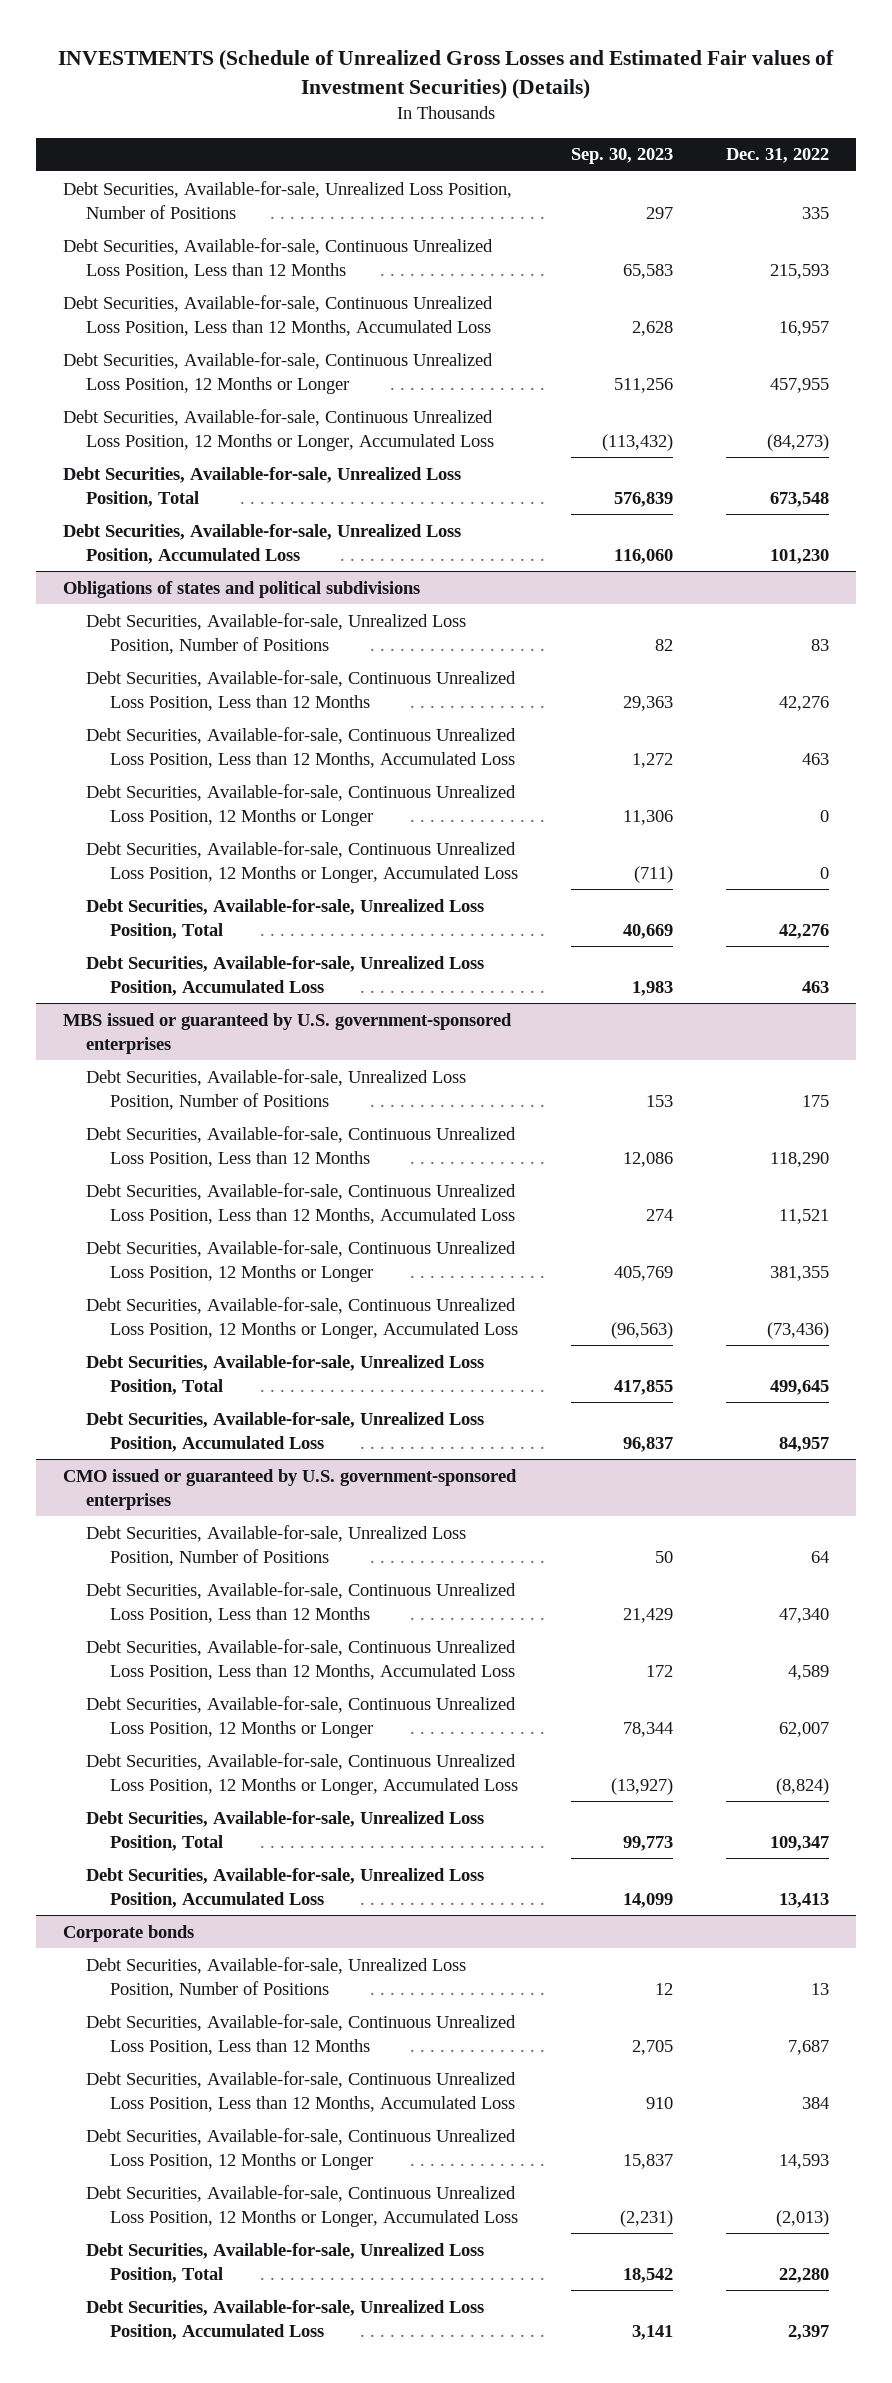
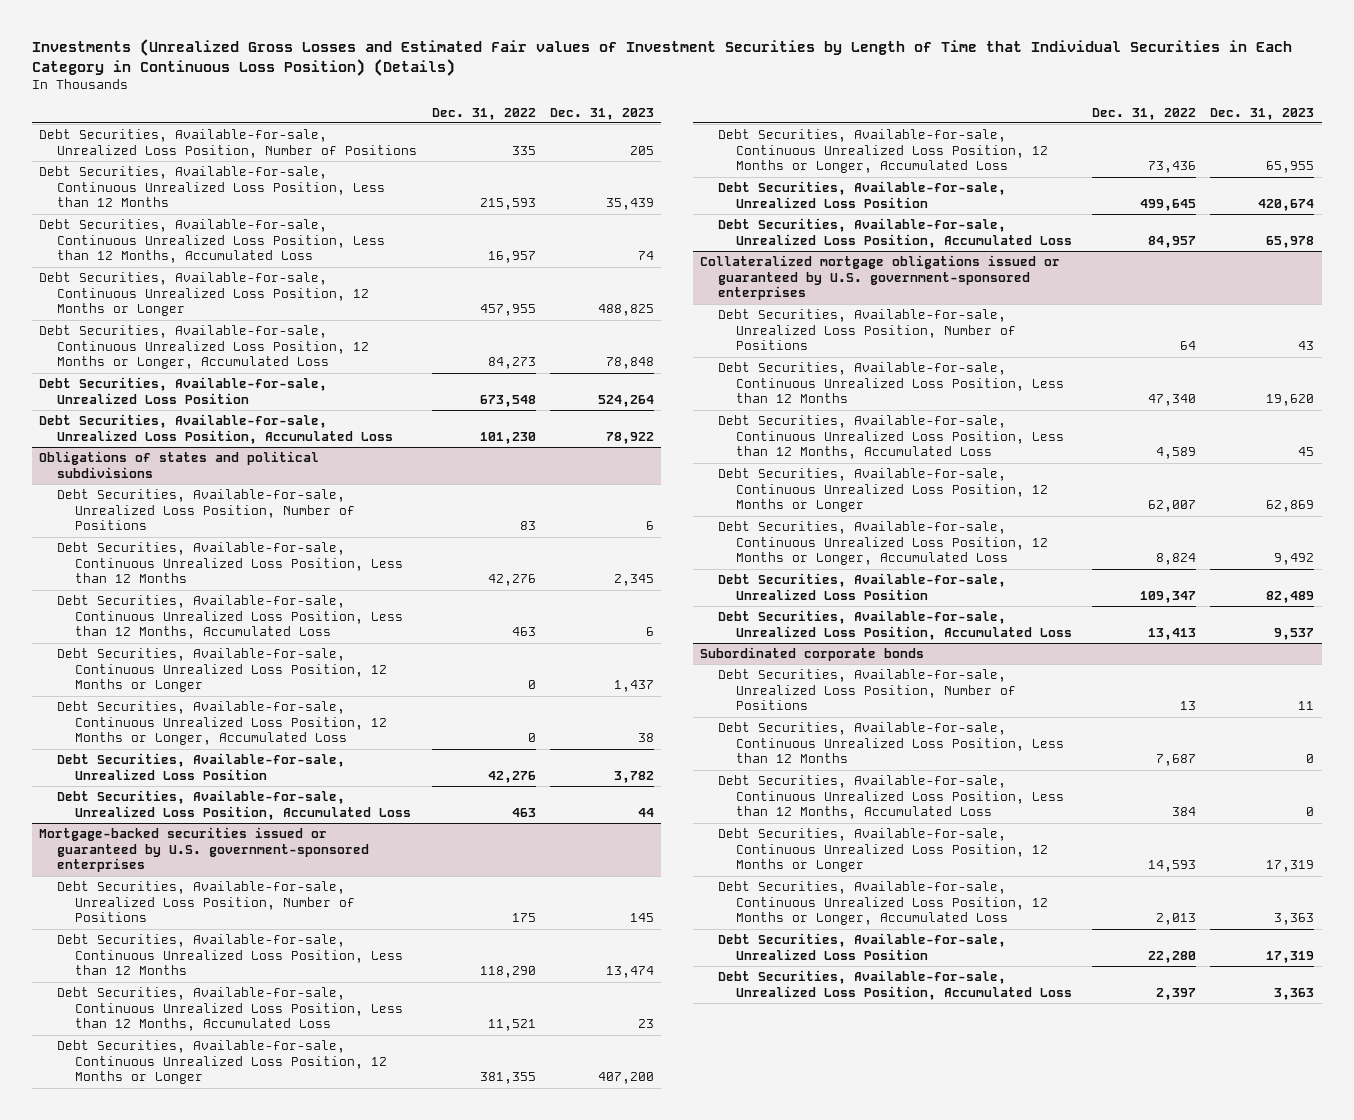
- INVESTMENTS (Schedule of Unrealized Gross Losses and Estimated Fair values of Investment Securities) (Details)
+ Investments (Unrealized Gross Losses and Estimated Fair values of Investment Securities by Length of Time that Individual Securities in Each Category in Continuous Loss Position) (Details)
- | Sep. 30, 2023 | Dec. 31, 2022
+ | Dec. 31, 2022 | Dec. 31, 2023
- Debt Securities, Available-for-sale, Continuous Unrealized Loss Position, 12 Months or Longer, Accumulated Loss | (113,432) | (84,273)
- Debt Securities, Available-for-sale, Unrealized Loss Position, Total | 576,839 | 673,548
+ Debt Securities, Available-for-sale, Continuous Unrealized Loss Position, 12 Months or Longer, Accumulated Loss | 84,273 | 78,848
+ Debt Securities, Available-for-sale, Unrealized Loss Position | 673,548 | 524,264
@ Obligations of states and political subdivisions
- Debt Securities, Available-for-sale, Unrealized Loss Position, Total | 40,669 | 42,276
+ Debt Securities, Available-for-sale, Unrealized Loss Position | 42,276 | 3,782
- MBS issued or guaranteed by U.S. government-sponsored enterprises
+ Mortgage-backed securities issued or guaranteed by U.S. government-sponsored enterprises
- Debt Securities, Available-for-sale, Continuous Unrealized Loss Position, 12 Months or Longer, Accumulated Loss | (96,563) | (73,436)
- Debt Securities, Available-for-sale, Unrealized Loss Position, Total | 417,855 | 499,645
+ Debt Securities, Available-for-sale, Continuous Unrealized Loss Position, 12 Months or Longer, Accumulated Loss | 73,436 | 65,955
+ Debt Securities, Available-for-sale, Unrealized Loss Position | 499,645 | 420,674
- CMO issued or guaranteed by U.S. government-sponsored enterprises
+ Collateralized mortgage obligations issued or guaranteed by U.S. government-sponsored enterprises
- Debt Securities, Available-for-sale, Continuous Unrealized Loss Position, 12 Months or Longer, Accumulated Loss | (13,927) | (8,824)
- Debt Securities, Available-for-sale, Unrealized Loss Position, Total | 99,773 | 109,347
+ Debt Securities, Available-for-sale, Continuous Unrealized Loss Position, 12 Months or Longer, Accumulated Loss | 8,824 | 9,492
+ Debt Securities, Available-for-sale, Unrealized Loss Position | 109,347 | 82,489
- Corporate bonds
+ Subordinated corporate bonds
- Debt Securities, Available-for-sale, Continuous Unrealized Loss Position, 12 Months or Longer, Accumulated Loss | (2,231) | (2,013)
- Debt Securities, Available-for-sale, Unrealized Loss Position, Total | 18,542 | 22,280
+ Debt Securities, Available-for-sale, Continuous Unrealized Loss Position, 12 Months or Longer, Accumulated Loss | 2,013 | 3,363
+ Debt Securities, Available-for-sale, Unrealized Loss Position | 22,280 | 17,319

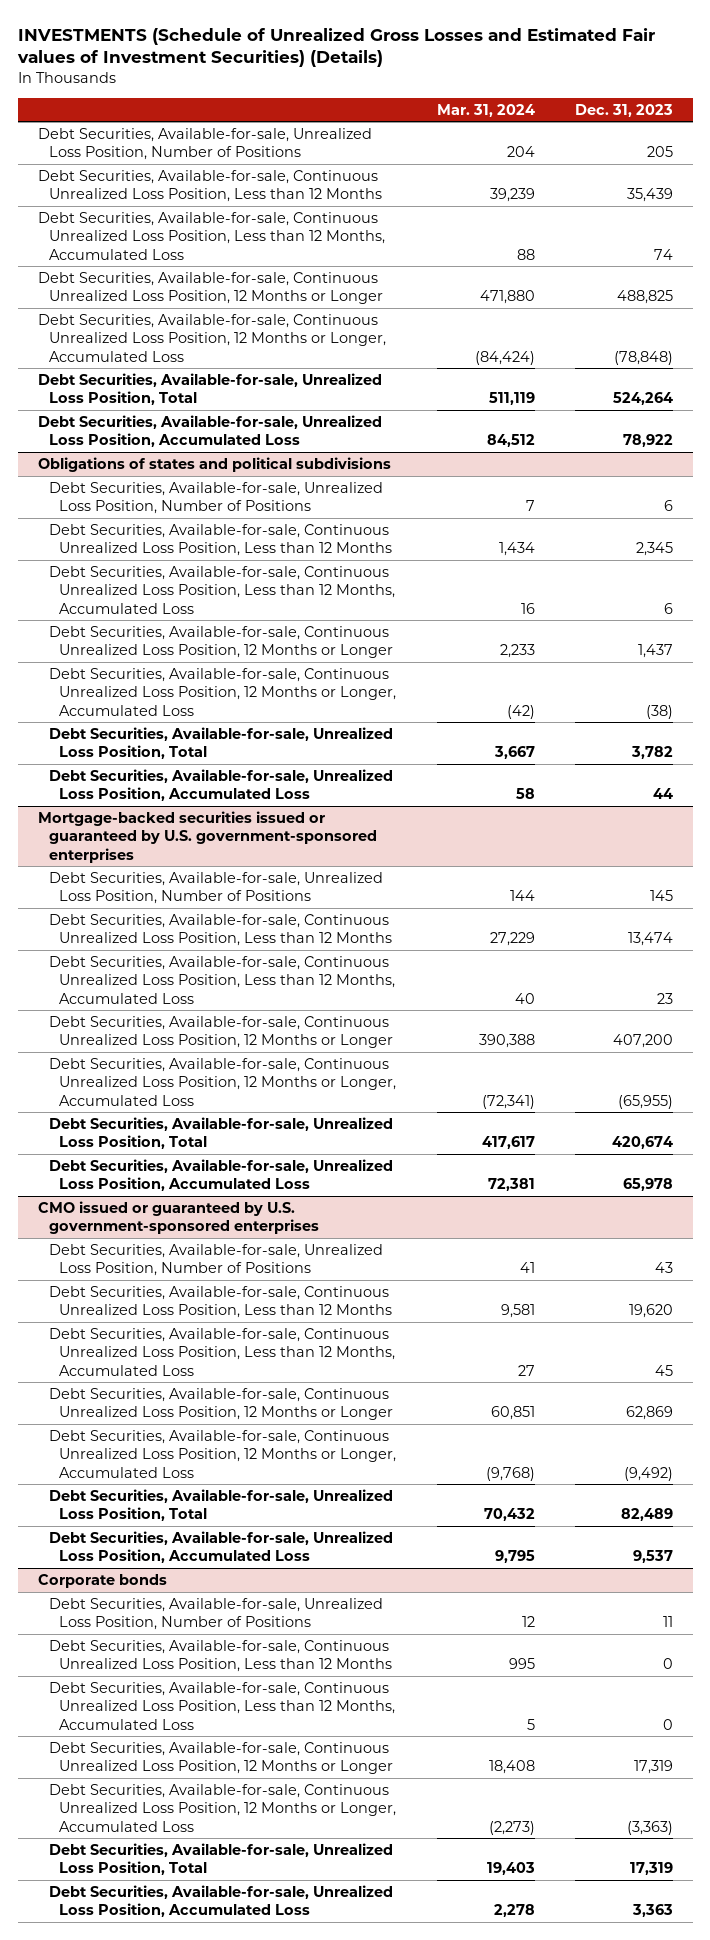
- Investments (Unrealized Gross Losses and Estimated Fair values of Investment Securities by Length of Time that Individual Securities in Each Category in Continuous Loss Position) (Details)
+ INVESTMENTS (Schedule of Unrealized Gross Losses and Estimated Fair values of Investment Securities) (Details)
- | Dec. 31, 2022 | Dec. 31, 2023
+ | Mar. 31, 2024 | Dec. 31, 2023
- Debt Securities, Available-for-sale, Continuous Unrealized Loss Position, 12 Months or Longer, Accumulated Loss | 84,273 | 78,848
- Debt Securities, Available-for-sale, Unrealized Loss Position | 673,548 | 524,264
+ Debt Securities, Available-for-sale, Continuous Unrealized Loss Position, 12 Months or Longer, Accumulated Loss | (84,424) | (78,848)
+ Debt Securities, Available-for-sale, Unrealized Loss Position, Total | 511,119 | 524,264
@ Obligations of states and political subdivisions
- Debt Securities, Available-for-sale, Continuous Unrealized Loss Position, 12 Months or Longer, Accumulated Loss | 0 | 38
- Debt Securities, Available-for-sale, Unrealized Loss Position | 42,276 | 3,782
+ Debt Securities, Available-for-sale, Continuous Unrealized Loss Position, 12 Months or Longer, Accumulated Loss | (42) | (38)
+ Debt Securities, Available-for-sale, Unrealized Loss Position, Total | 3,667 | 3,782
@ Mortgage-backed securities issued or guaranteed by U.S. government-sponsored enterprises
- Debt Securities, Available-for-sale, Continuous Unrealized Loss Position, 12 Months or Longer, Accumulated Loss | 73,436 | 65,955
- Debt Securities, Available-for-sale, Unrealized Loss Position | 499,645 | 420,674
+ Debt Securities, Available-for-sale, Continuous Unrealized Loss Position, 12 Months or Longer, Accumulated Loss | (72,341) | (65,955)
+ Debt Securities, Available-for-sale, Unrealized Loss Position, Total | 417,617 | 420,674
- Collateralized mortgage obligations issued or guaranteed by U.S. government-sponsored enterprises
+ CMO issued or guaranteed by U.S. government-sponsored enterprises
- Debt Securities, Available-for-sale, Continuous Unrealized Loss Position, 12 Months or Longer, Accumulated Loss | 8,824 | 9,492
- Debt Securities, Available-for-sale, Unrealized Loss Position | 109,347 | 82,489
+ Debt Securities, Available-for-sale, Continuous Unrealized Loss Position, 12 Months or Longer, Accumulated Loss | (9,768) | (9,492)
+ Debt Securities, Available-for-sale, Unrealized Loss Position, Total | 70,432 | 82,489
- Subordinated corporate bonds
+ Corporate bonds
- Debt Securities, Available-for-sale, Continuous Unrealized Loss Position, 12 Months or Longer, Accumulated Loss | 2,013 | 3,363
- Debt Securities, Available-for-sale, Unrealized Loss Position | 22,280 | 17,319
+ Debt Securities, Available-for-sale, Continuous Unrealized Loss Position, 12 Months or Longer, Accumulated Loss | (2,273) | (3,363)
+ Debt Securities, Available-for-sale, Unrealized Loss Position, Total | 19,403 | 17,319

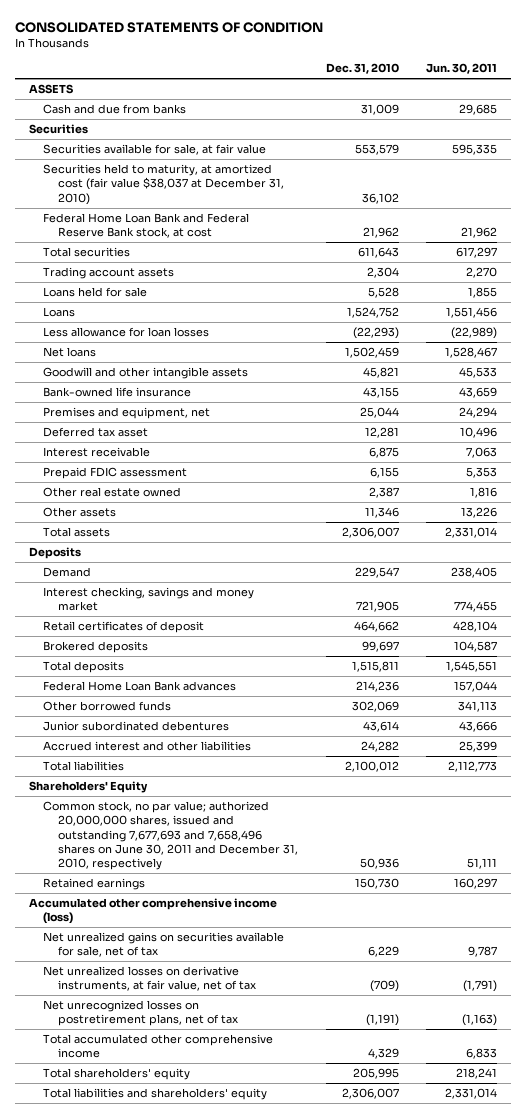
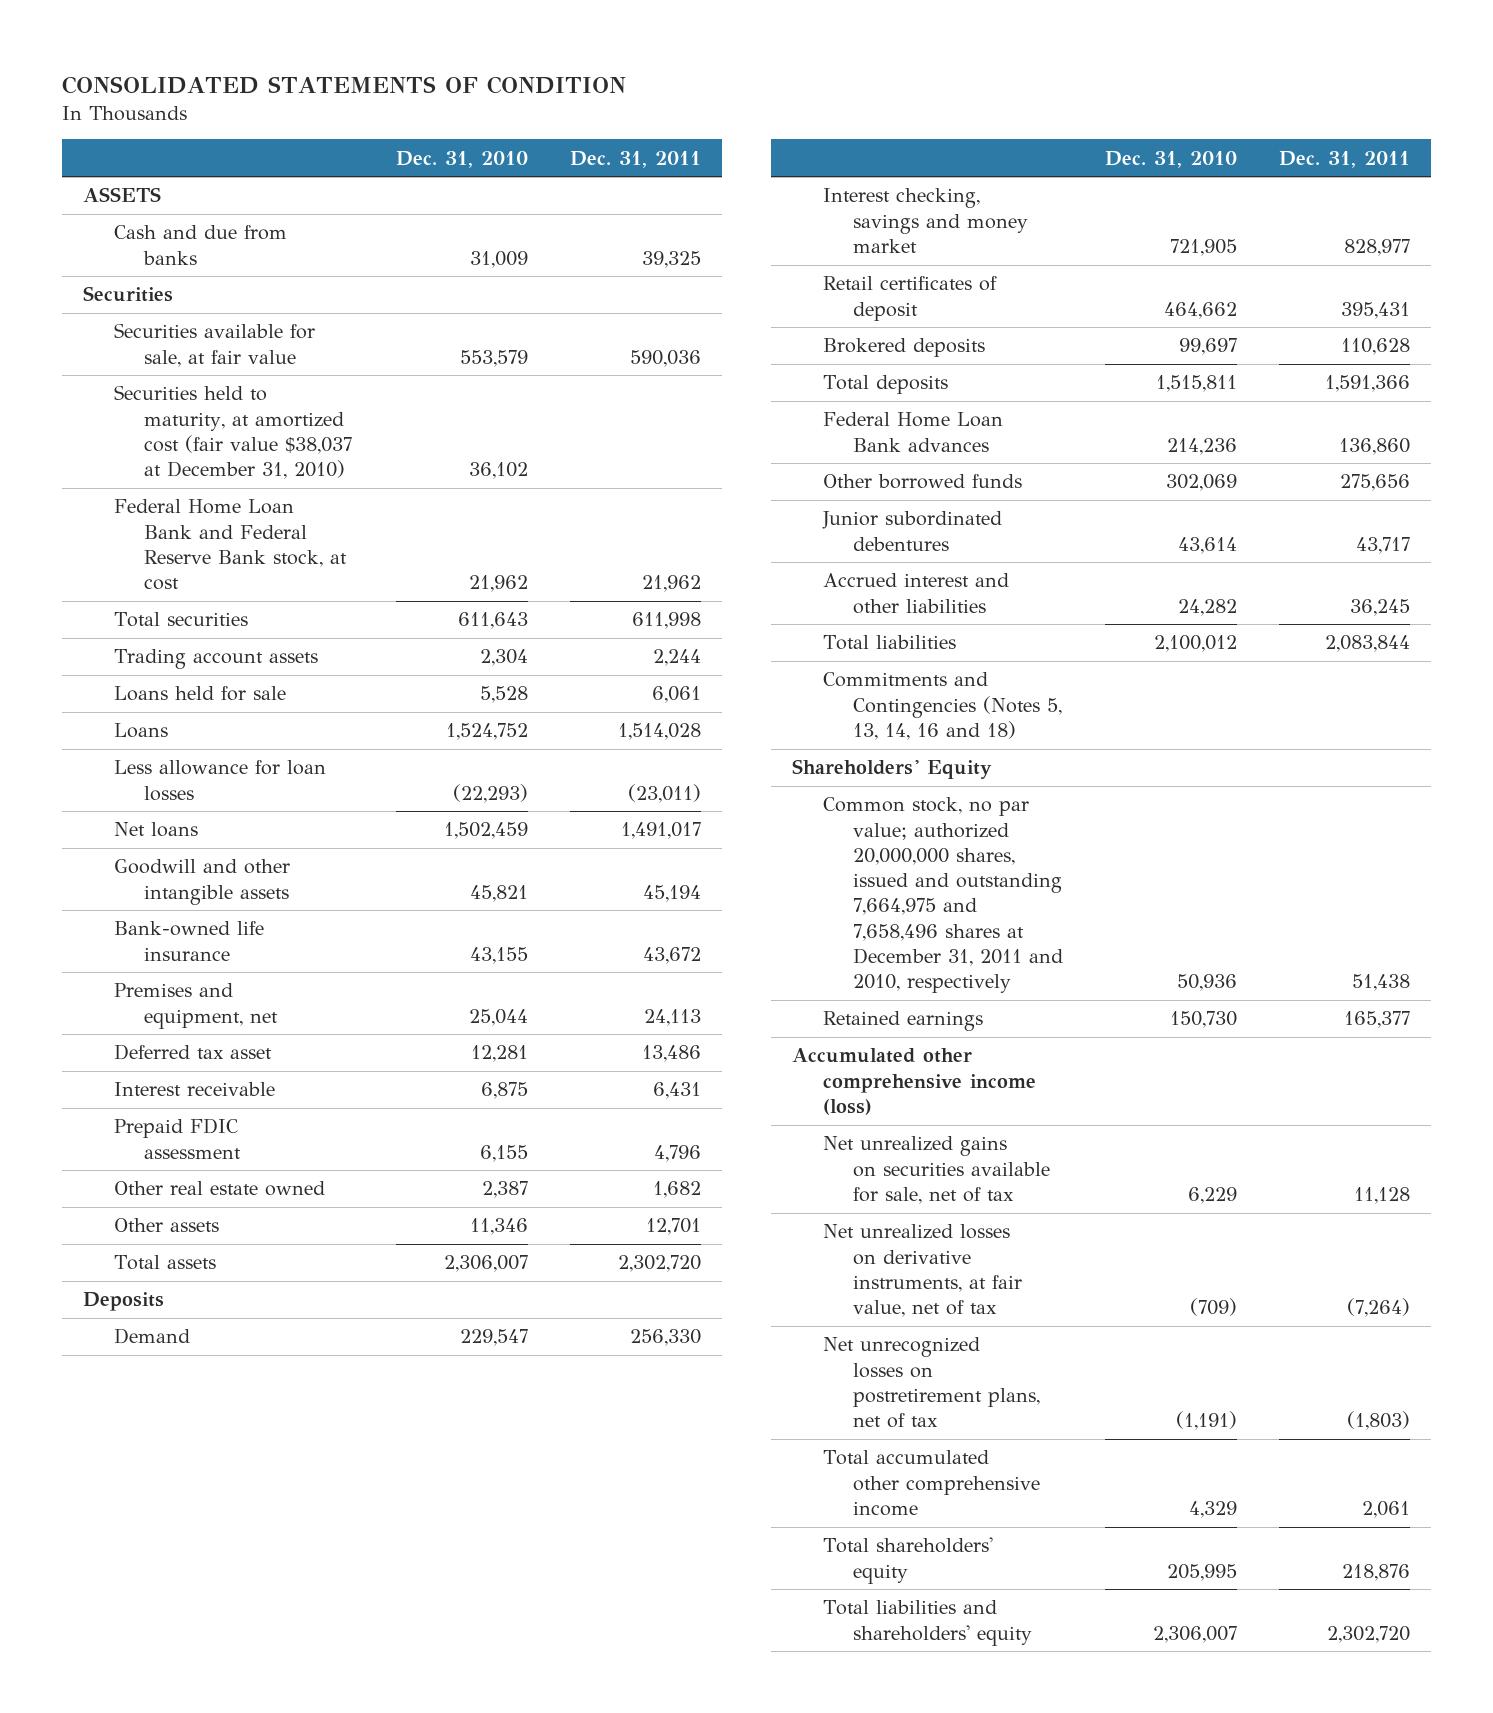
- | Dec. 31, 2010 | Jun. 30, 2011
+ | Dec. 31, 2010 | Dec. 31, 2011
+ Commitments and Contingencies (Notes 5, 13, 14, 16 and 18)
- Common stock, no par value; authorized 20,000,000 shares, issued and outstanding 7,677,693 and 7,658,496 shares on June 30, 2011 and December 31, 2010, respectively | 50,936 | 51,111
+ Common stock, no par value; authorized 20,000,000 shares, issued and outstanding 7,664,975 and 7,658,496 shares at December 31, 2011 and 2010, respectively | 50,936 | 51,438

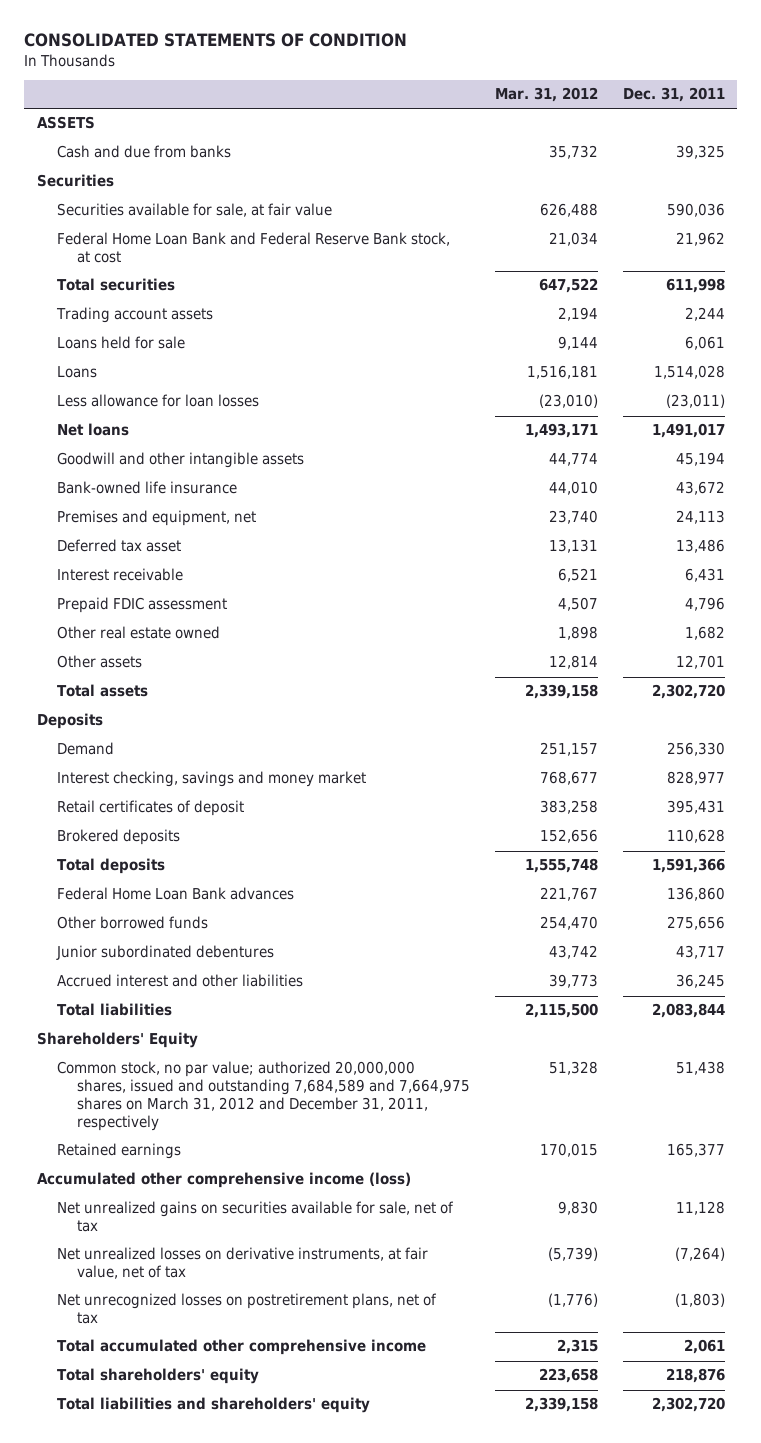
- | Dec. 31, 2010 | Dec. 31, 2011
+ | Mar. 31, 2012 | Dec. 31, 2011
- Securities held to maturity, at amortized cost (fair value $38,037 at December 31, 2010) | 36,102 |
- Commitments and Contingencies (Notes 5, 13, 14, 16 and 18)
- Common stock, no par value; authorized 20,000,000 shares, issued and outstanding 7,664,975 and 7,658,496 shares at December 31, 2011 and 2010, respectively | 50,936 | 51,438
+ Common stock, no par value; authorized 20,000,000 shares, issued and outstanding 7,684,589 and 7,664,975 shares on March 31, 2012 and December 31, 2011, respectively | 51,328 | 51,438

